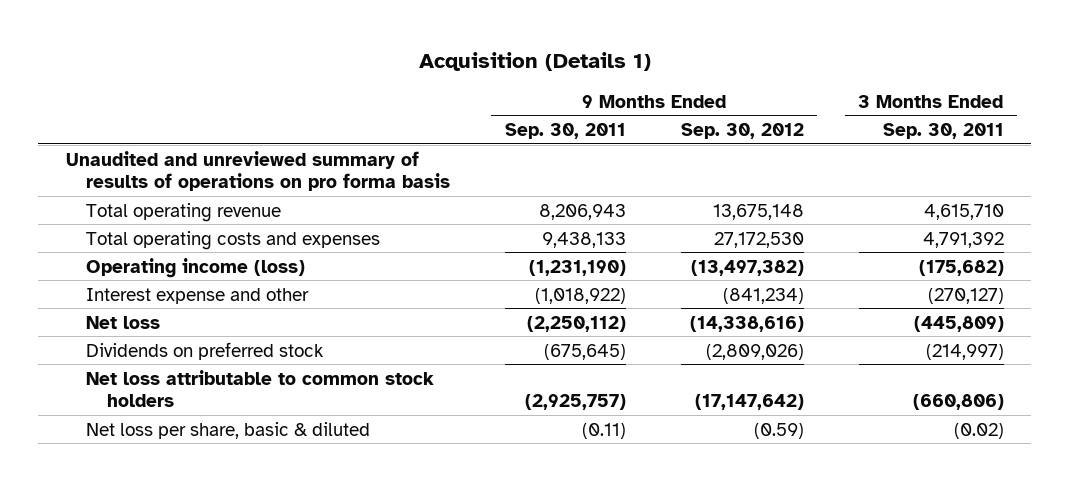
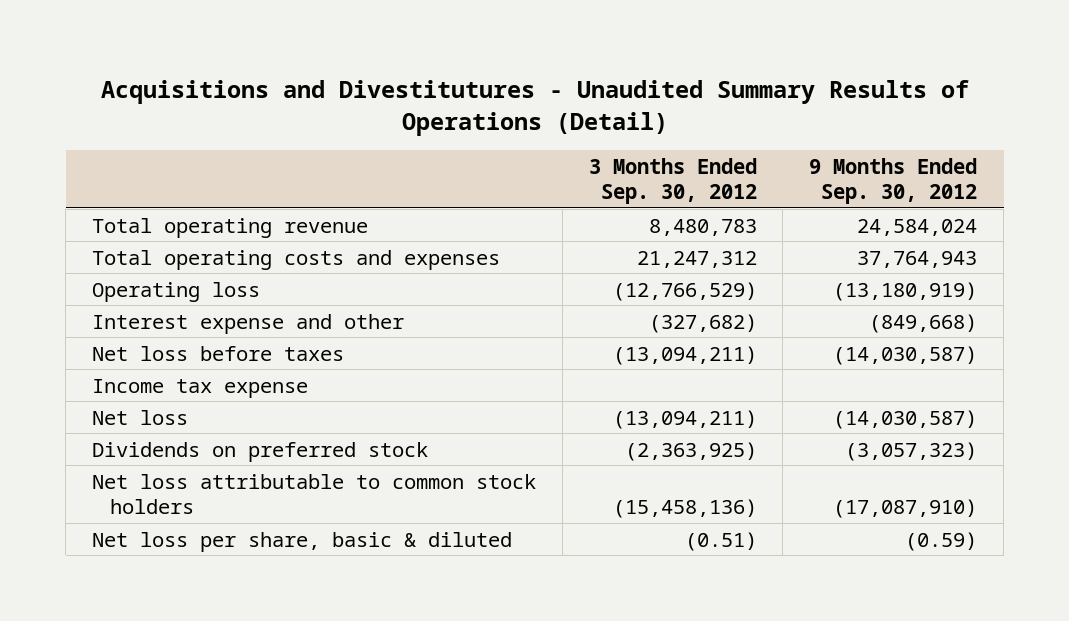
- Acquisition (Details 1)
+ Acquisitions and Divestitutures - Unaudited Summary Results of Operations (Detail)
- | 9 Months Ended Sep. 30, 2011 | 9 Months Ended Sep. 30, 2012 | 3 Months Ended Sep. 30, 2011
+ | 3 Months Ended Sep. 30, 2012 | 9 Months Ended Sep. 30, 2012
- Unaudited and unreviewed summary of results of operations on pro forma basis
- Total operating revenue | 8,206,943 | 13,675,148 | 4,615,710
- Total operating costs and expenses | 9,438,133 | 27,172,530 | 4,791,392
- Operating income (loss) | (1,231,190) | (13,497,382) | (175,682)
- Interest expense and other | (1,018,922) | (841,234) | (270,127)
- Net loss | (2,250,112) | (14,338,616) | (445,809)
- Dividends on preferred stock | (675,645) | (2,809,026) | (214,997)
- Net loss attributable to common stock holders | (2,925,757) | (17,147,642) | (660,806)
+ Total operating revenue | 8,480,783 | 24,584,024
+ Total operating costs and expenses | 21,247,312 | 37,764,943
+ Operating loss | (12,766,529) | (13,180,919)
+ Interest expense and other | (327,682) | (849,668)
+ Net loss before taxes | (13,094,211) | (14,030,587)
+ Income tax expense
+ Net loss | (13,094,211) | (14,030,587)
+ Dividends on preferred stock | (2,363,925) | (3,057,323)
+ Net loss attributable to common stock holders | (15,458,136) | (17,087,910)

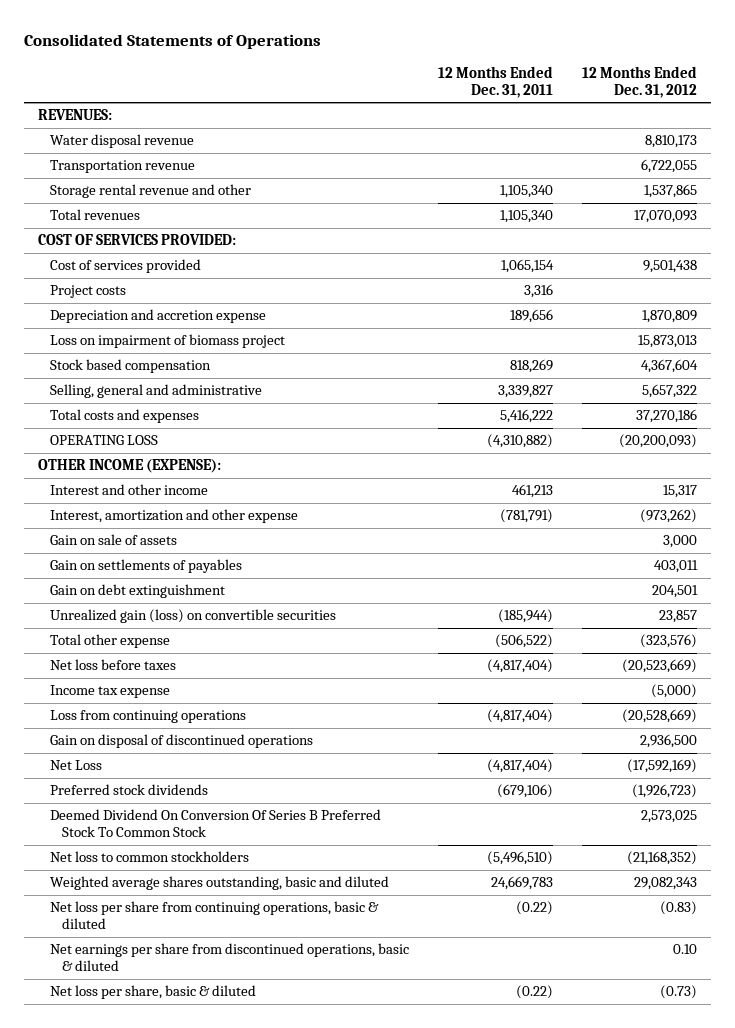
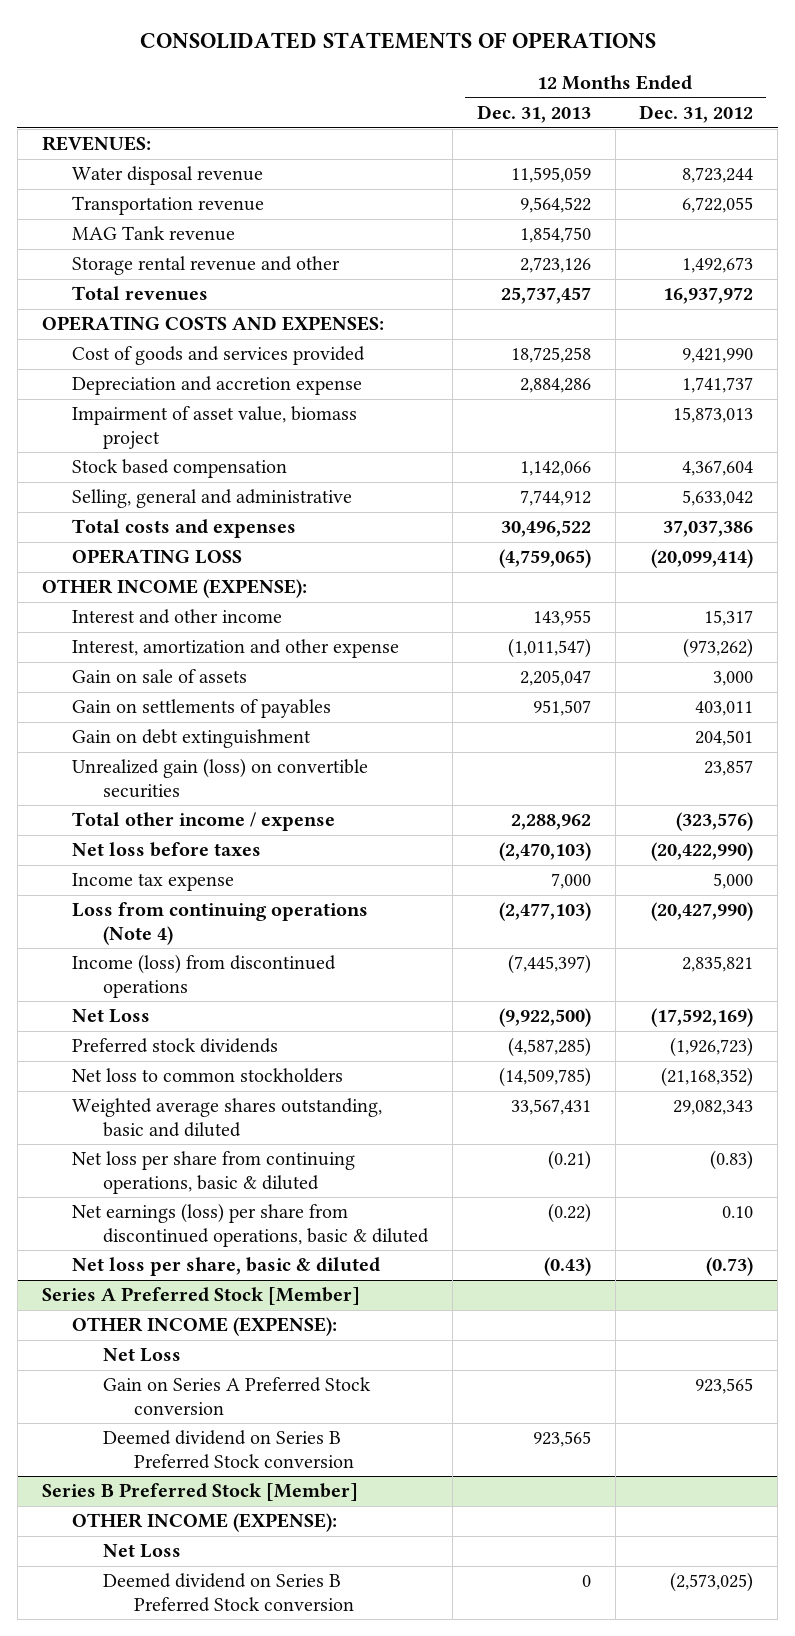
- Consolidated Statements of Operations
+ CONSOLIDATED STATEMENTS OF OPERATIONS
- | 12 Months Ended Dec. 31, 2011 | 12 Months Ended Dec. 31, 2012
+ | 12 Months Ended Dec. 31, 2013 | 12 Months Ended Dec. 31, 2012
- Water disposal revenue | | 8,810,173
+ Water disposal revenue | 11,595,059 | 8,723,244
- Storage rental revenue and other | 1,105,340 | 1,537,865
- Total revenues | 1,105,340 | 17,070,093
- COST OF SERVICES PROVIDED:
- Cost of services provided | 1,065,154 | 9,501,438
- Project costs | 3,316 |
- Depreciation and accretion expense | 189,656 | 1,870,809
- Loss on impairment of biomass project | | 15,873,013
+ MAG Tank revenue | 1,854,750 |
+ Storage rental revenue and other | 2,723,126 | 1,492,673
+ Total revenues | 25,737,457 | 16,937,972
+ OPERATING COSTS AND EXPENSES:
+ Cost of goods and services provided | 18,725,258 | 9,421,990
+ Depreciation and accretion expense | 2,884,286 | 1,741,737
+ Impairment of asset value, biomass project | | 15,873,013
- Selling, general and administrative | 3,339,827 | 5,657,322
- Total costs and expenses | 5,416,222 | 37,270,186
- OPERATING LOSS | (4,310,882) | (20,200,093)
+ Selling, general and administrative | 7,744,912 | 5,633,042
+ Total costs and expenses | 30,496,522 | 37,037,386
+ OPERATING LOSS | (4,759,065) | (20,099,414)
- Total other expense | (506,522) | (323,576)
- Net loss before taxes | (4,817,404) | (20,523,669)
- Income tax expense | | (5,000)
- Loss from continuing operations | (4,817,404) | (20,528,669)
- Gain on disposal of discontinued operations | | 2,936,500
+ Total other income / expense | 2,288,962 | (323,576)
+ Net loss before taxes | (2,470,103) | (20,422,990)
+ Income tax expense | 7,000 | 5,000
+ Loss from continuing operations (Note 4) | (2,477,103) | (20,427,990)
+ Income (loss) from discontinued operations | (7,445,397) | 2,835,821
- Deemed Dividend On Conversion Of Series B Preferred Stock To Common Stock | | 2,573,025
- Net earnings per share from discontinued operations, basic & diluted | | 0.10
+ Net earnings (loss) per share from discontinued operations, basic & diluted | (0.22) | 0.10
+ Series A Preferred Stock [Member]
+ OTHER INCOME (EXPENSE):
+ Net Loss
+ Gain on Series A Preferred Stock conversion | | 923,565
+ Deemed dividend on Series B Preferred Stock conversion | 923,565 |
+ Series B Preferred Stock [Member]
+ OTHER INCOME (EXPENSE):
+ Net Loss
+ Deemed dividend on Series B Preferred Stock conversion | 0 | (2,573,025)

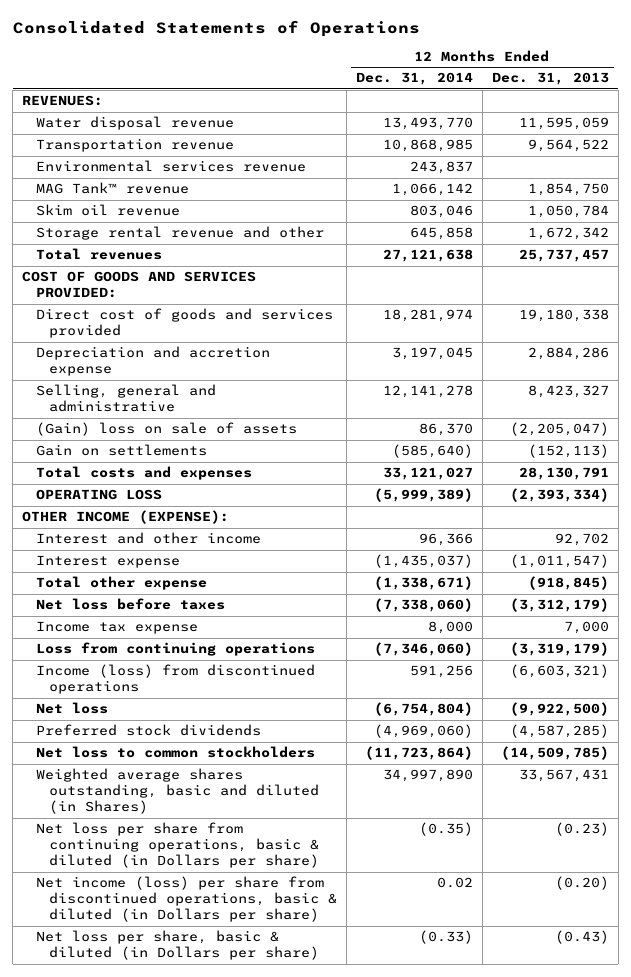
- CONSOLIDATED STATEMENTS OF OPERATIONS
+ Consolidated Statements of Operations
- | 12 Months Ended Dec. 31, 2013 | 12 Months Ended Dec. 31, 2012
+ | 12 Months Ended Dec. 31, 2014 | 12 Months Ended Dec. 31, 2013
- MAG Tank revenue | 1,854,750 |
- Storage rental revenue and other | 2,723,126 | 1,492,673
+ Environmental services revenue | 243,837 |
+ MAG Tank™ revenue | 1,066,142 | 1,854,750
+ Skim oil revenue | 803,046 | 1,050,784
+ Storage rental revenue and other | 645,858 | 1,672,342
- OPERATING COSTS AND EXPENSES:
- Cost of goods and services provided | 18,725,258 | 9,421,990
+ COST OF GOODS AND SERVICES PROVIDED:
+ Direct cost of goods and services provided | 18,281,974 | 19,180,338
- Impairment of asset value, biomass project | | 15,873,013
- Stock based compensation | 1,142,066 | 4,367,604
- Selling, general and administrative | 7,744,912 | 5,633,042
- Total costs and expenses | 30,496,522 | 37,037,386
- OPERATING LOSS | (4,759,065) | (20,099,414)
+ Selling, general and administrative | 12,141,278 | 8,423,327
+ (Gain) loss on sale of assets | 86,370 | (2,205,047)
+ Gain on settlements | (585,640) | (152,113)
+ Total costs and expenses | 33,121,027 | 28,130,791
+ OPERATING LOSS | (5,999,389) | (2,393,334)
- Interest and other income | 143,955 | 15,317
- Interest, amortization and other expense | (1,011,547) | (973,262)
- Gain on sale of assets | 2,205,047 | 3,000
- Gain on settlements of payables | 951,507 | 403,011
- Gain on debt extinguishment | | 204,501
- Unrealized gain (loss) on convertible securities | | 23,857
- Total other income / expense | 2,288,962 | (323,576)
- Net loss before taxes | (2,470,103) | (20,422,990)
+ Interest and other income | 96,366 | 92,702
+ Interest expense | (1,435,037) | (1,011,547)
+ Total other expense | (1,338,671) | (918,845)
+ Net loss before taxes | (7,338,060) | (3,312,179)
- Loss from continuing operations (Note 4) | (2,477,103) | (20,427,990)
- Income (loss) from discontinued operations | (7,445,397) | 2,835,821
- Net Loss | (9,922,500) | (17,592,169)
+ Loss from continuing operations | (7,346,060) | (3,319,179)
+ Income (loss) from discontinued operations | 591,256 | (6,603,321)
+ Net loss | (6,754,804) | (9,922,500)
- Weighted average shares outstanding, basic and diluted | 33,567,431 | 29,082,343
- Net loss per share from continuing operations, basic & diluted | (0.21) | (0.83)
- Net earnings (loss) per share from discontinued operations, basic & diluted | (0.22) | 0.10
- Net loss per share, basic & diluted | (0.43) | (0.73)
- Series A Preferred Stock [Member]
- OTHER INCOME (EXPENSE):
- Net Loss
- Gain on Series A Preferred Stock conversion | | 923,565
- Deemed dividend on Series B Preferred Stock conversion | 923,565 |
- Series B Preferred Stock [Member]
- OTHER INCOME (EXPENSE):
- Net Loss
- Deemed dividend on Series B Preferred Stock conversion | 0 | (2,573,025)
+ Weighted average shares outstanding, basic and diluted (in Shares) | 34,997,890 | 33,567,431
+ Net loss per share from continuing operations, basic & diluted (in Dollars per share) | (0.35) | (0.23)
+ Net income (loss) per share from discontinued operations, basic & diluted (in Dollars per share) | 0.02 | (0.20)
+ Net loss per share, basic & diluted (in Dollars per share) | (0.33) | (0.43)

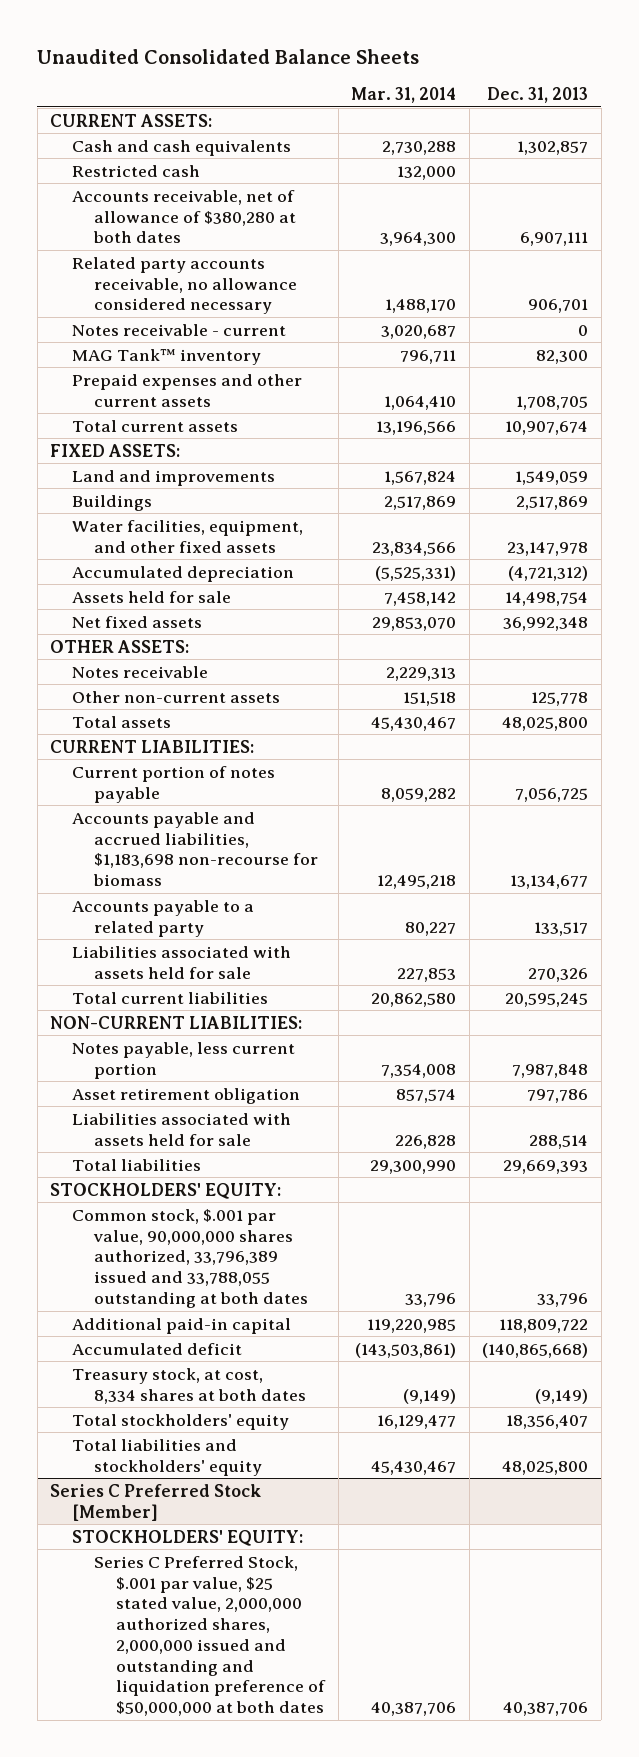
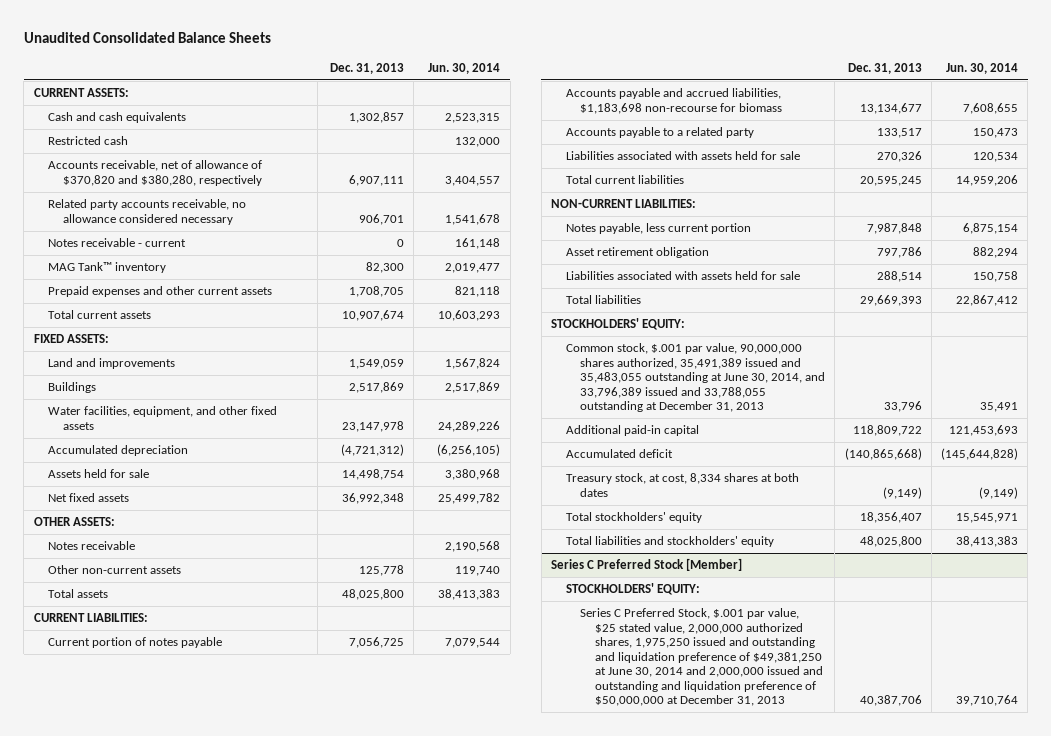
- | Mar. 31, 2014 | Dec. 31, 2013
+ | Dec. 31, 2013 | Jun. 30, 2014
- Accounts receivable, net of allowance of $380,280 at both dates | 3,964,300 | 6,907,111
+ Accounts receivable, net of allowance of $370,820 and $380,280, respectively | 6,907,111 | 3,404,557
- Common stock, $.001 par value, 90,000,000 shares authorized, 33,796,389 issued and 33,788,055 outstanding at both dates | 33,796 | 33,796
+ Common stock, $.001 par value, 90,000,000 shares authorized, 35,491,389 issued and 35,483,055 outstanding at June 30, 2014, and 33,796,389 issued and 33,788,055 outstanding at December 31, 2013 | 33,796 | 35,491
@ Series C Preferred Stock [Member]
- Series C Preferred Stock, $.001 par value, $25 stated value, 2,000,000 authorized shares, 2,000,000 issued and outstanding and liquidation preference of $50,000,000 at both dates | 40,387,706 | 40,387,706
+ Series C Preferred Stock, $.001 par value, $25 stated value, 2,000,000 authorized shares, 1,975,250 issued and outstanding and liquidation preference of $49,381,250 at June 30, 2014 and 2,000,000 issued and outstanding and liquidation preference of $50,000,000 at December 31, 2013 | 40,387,706 | 39,710,764

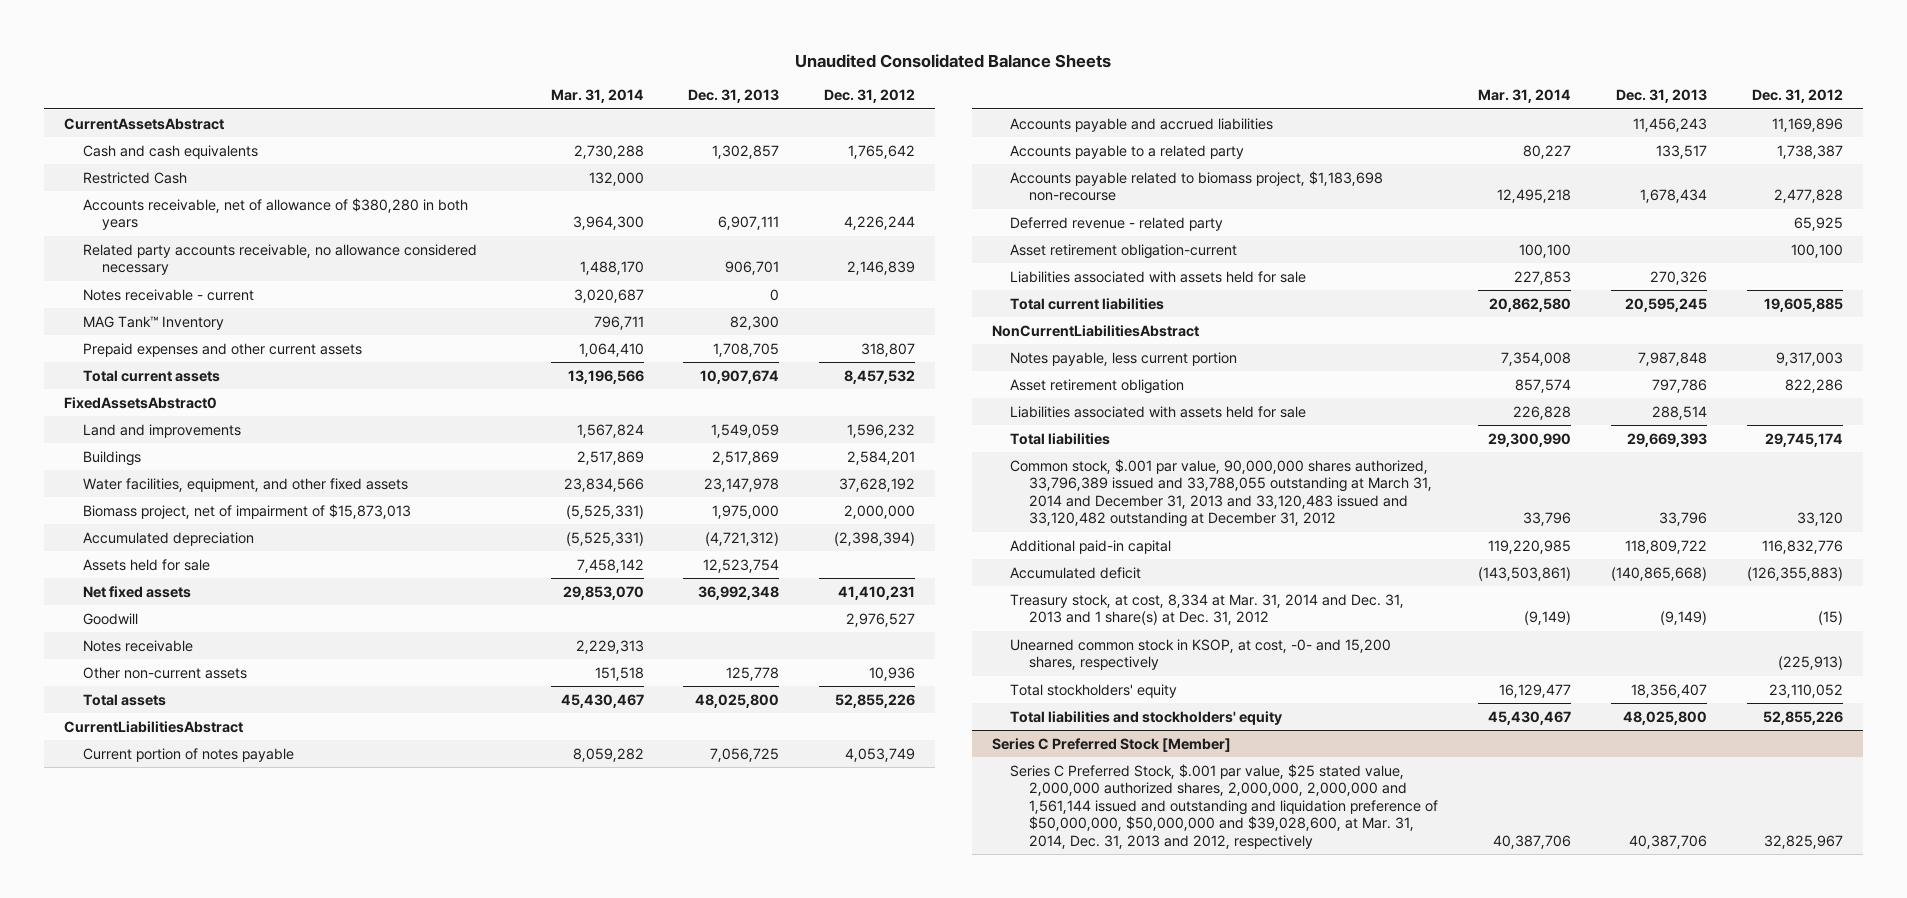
- | Dec. 31, 2013 | Jun. 30, 2014
+ | Mar. 31, 2014 | Dec. 31, 2013 | Dec. 31, 2012
- CURRENT ASSETS:
+ CurrentAssetsAbstract
- Restricted cash | | 132,000
- Accounts receivable, net of allowance of $370,820 and $380,280, respectively | 6,907,111 | 3,404,557
+ Restricted Cash | 132,000 | |
+ Accounts receivable, net of allowance of $380,280 in both years | 3,964,300 | 6,907,111 | 4,226,244
- MAG Tank™ inventory | 82,300 | 2,019,477
+ MAG Tank™ Inventory | 796,711 | 82,300 |
- FIXED ASSETS:
+ FixedAssetsAbstract0
+ Biomass project, net of impairment of $15,873,013 | (5,525,331) | 1,975,000 | 2,000,000
- Assets held for sale | 14,498,754 | 3,380,968
+ Assets held for sale | 7,458,142 | 12,523,754 |
- OTHER ASSETS:
+ Goodwill | | | 2,976,527
- CURRENT LIABILITIES:
+ CurrentLiabilitiesAbstract
- Accounts payable and accrued liabilities, $1,183,698 non-recourse for biomass | 13,134,677 | 7,608,655
+ Accounts payable and accrued liabilities | | 11,456,243 | 11,169,896
+ Accounts payable related to biomass project, $1,183,698 non-recourse | 12,495,218 | 1,678,434 | 2,477,828
+ Deferred revenue - related party | | | 65,925
+ Asset retirement obligation-current | 100,100 | | 100,100
- NON-CURRENT LIABILITIES:
+ NonCurrentLiabilitiesAbstract
- STOCKHOLDERS' EQUITY:
- Common stock, $.001 par value, 90,000,000 shares authorized, 35,491,389 issued and 35,483,055 outstanding at June 30, 2014, and 33,796,389 issued and 33,788,055 outstanding at December 31, 2013 | 33,796 | 35,491
+ Common stock, $.001 par value, 90,000,000 shares authorized, 33,796,389 issued and 33,788,055 outstanding at March 31, 2014 and December 31, 2013 and 33,120,483 issued and 33,120,482 outstanding at December 31, 2012 | 33,796 | 33,796 | 33,120
- Treasury stock, at cost, 8,334 shares at both dates | (9,149) | (9,149)
+ Treasury stock, at cost, 8,334 at Mar. 31, 2014 and Dec. 31, 2013 and 1 share(s) at Dec. 31, 2012 | (9,149) | (9,149) | (15)
+ Unearned common stock in KSOP, at cost, -0- and 15,200 shares, respectively | | | (225,913)
@ Series C Preferred Stock [Member]
- STOCKHOLDERS' EQUITY:
- Series C Preferred Stock, $.001 par value, $25 stated value, 2,000,000 authorized shares, 1,975,250 issued and outstanding and liquidation preference of $49,381,250 at June 30, 2014 and 2,000,000 issued and outstanding and liquidation preference of $50,000,000 at December 31, 2013 | 40,387,706 | 39,710,764
+ Series C Preferred Stock, $.001 par value, $25 stated value, 2,000,000 authorized shares, 2,000,000, 2,000,000 and 1,561,144 issued and outstanding and liquidation preference of $50,000,000, $50,000,000 and $39,028,600, at Mar. 31, 2014, Dec. 31, 2013 and 2012, respectively | 40,387,706 | 40,387,706 | 32,825,967

